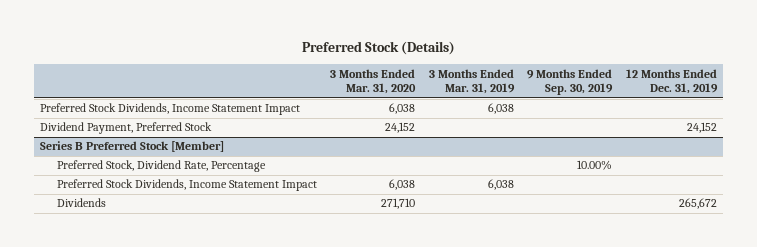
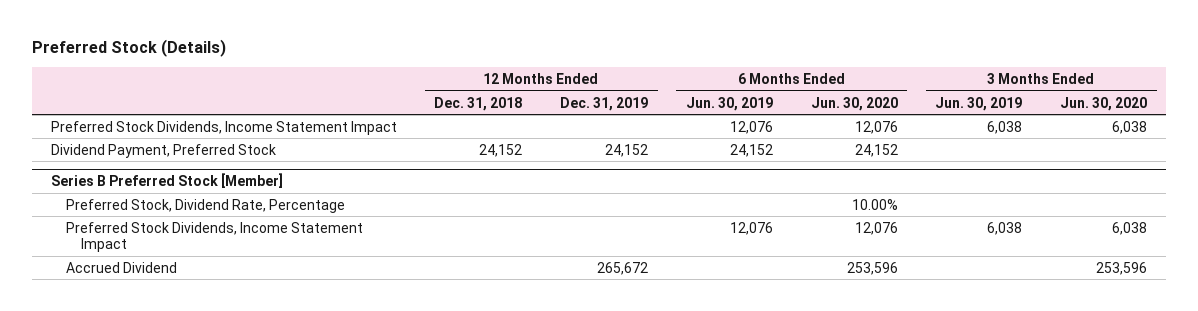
- | 3 Months Ended Mar. 31, 2020 | 3 Months Ended Mar. 31, 2019 | 9 Months Ended Sep. 30, 2019 | 12 Months Ended Dec. 31, 2019
+ | 12 Months Ended Dec. 31, 2018 | 12 Months Ended Dec. 31, 2019 | 6 Months Ended Jun. 30, 2019 | 6 Months Ended Jun. 30, 2020 | 3 Months Ended Jun. 30, 2019 | 3 Months Ended Jun. 30, 2020
@ Series B Preferred Stock [Member]
- Dividends | 271,710 | | | 265,672
+ Accrued Dividend | | 265,672 | | 253,596 | | 253,596

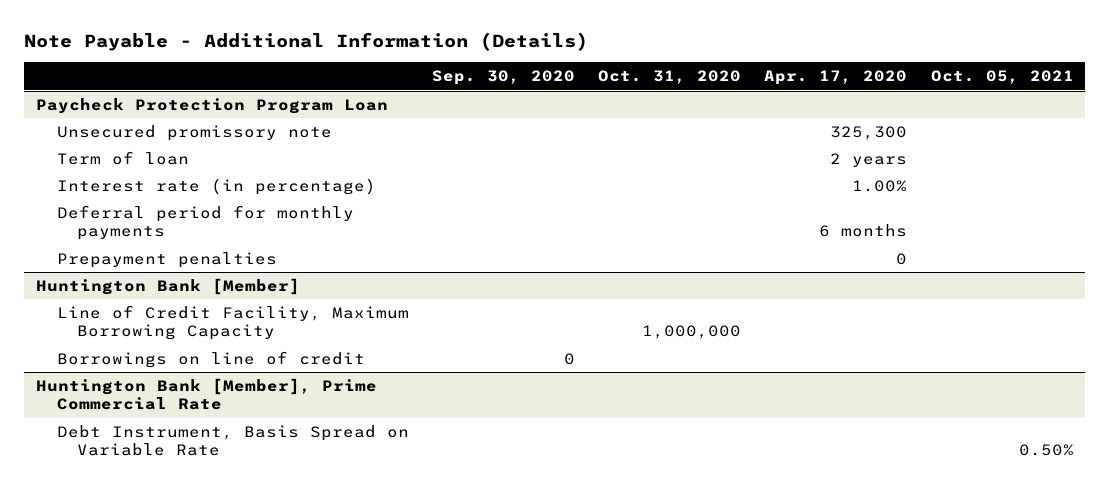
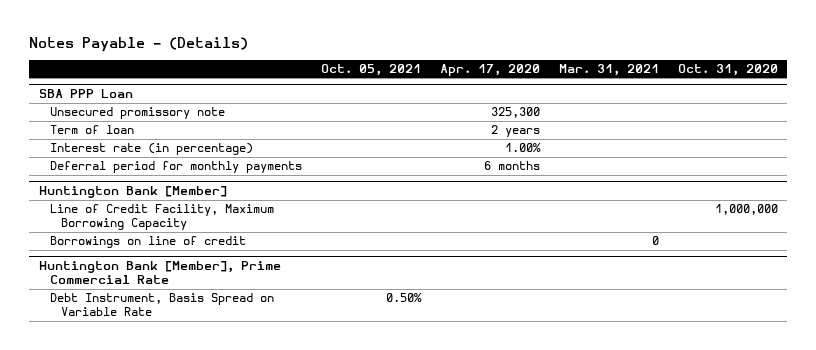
- Note Payable - Additional Information (Details)
+ Notes Payable - (Details)
- | Sep. 30, 2020 | Oct. 31, 2020 | Apr. 17, 2020 | Oct. 05, 2021
+ | Oct. 05, 2021 | Apr. 17, 2020 | Mar. 31, 2021 | Oct. 31, 2020
- Paycheck Protection Program Loan
+ SBA PPP Loan
- Prepayment penalties | | | 0 |

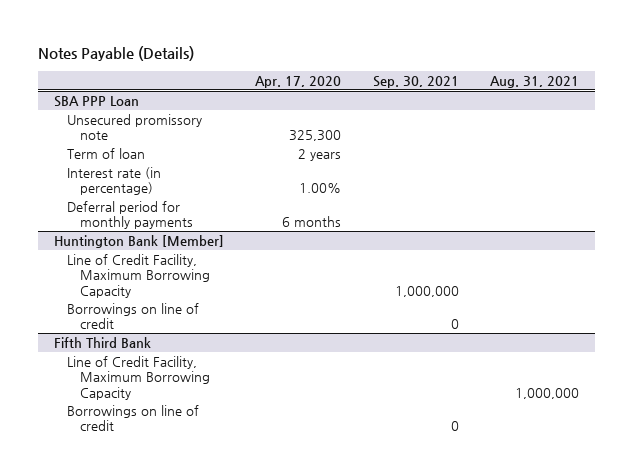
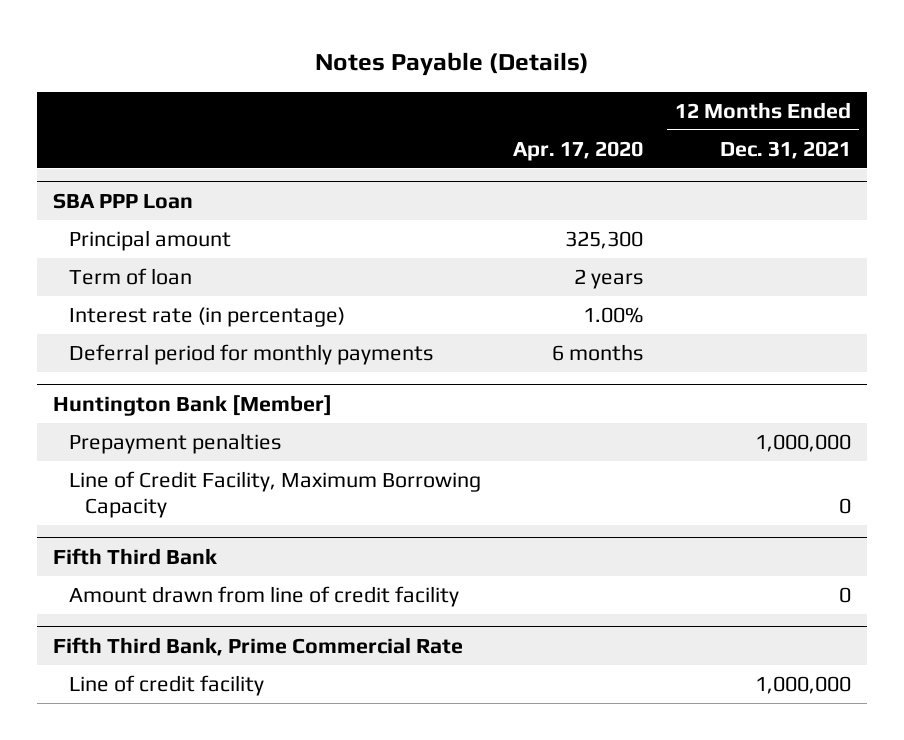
- | Apr. 17, 2020 | Sep. 30, 2021 | Aug. 31, 2021
+ | Apr. 17, 2020 | 12 Months Ended Dec. 31, 2021
@ SBA PPP Loan
- Unsecured promissory note | 325,300 | |
+ Principal amount | 325,300 |
@ Huntington Bank [Member]
+ Prepayment penalties | | 1,000,000
- Borrowings on line of credit | | 0 |
@ Fifth Third Bank
- Line of Credit Facility, Maximum Borrowing Capacity | | | 1,000,000
- Borrowings on line of credit | | 0 |
+ Amount drawn from line of credit facility | | 0
+ Fifth Third Bank, Prime Commercial Rate
+ Line of credit facility | | 1,000,000

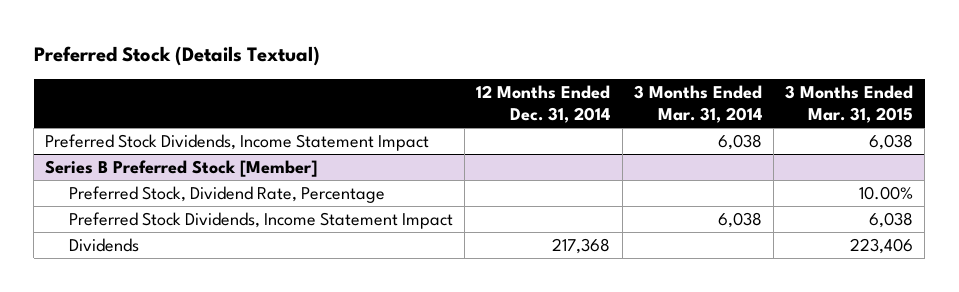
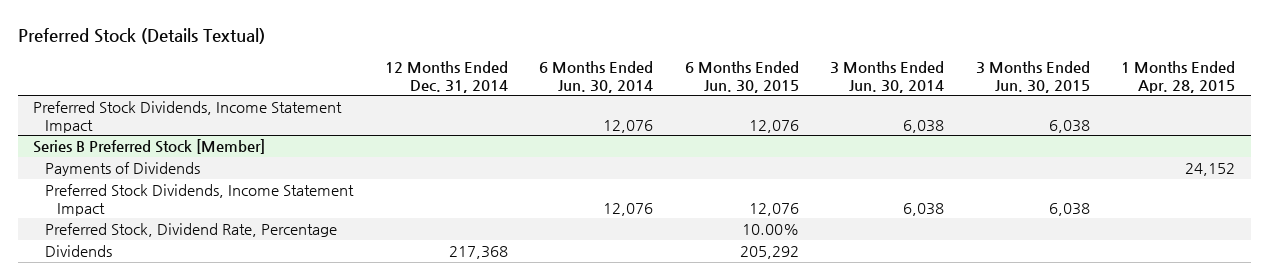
- | 12 Months Ended Dec. 31, 2014 | 3 Months Ended Mar. 31, 2014 | 3 Months Ended Mar. 31, 2015
+ | 12 Months Ended Dec. 31, 2014 | 6 Months Ended Jun. 30, 2014 | 6 Months Ended Jun. 30, 2015 | 3 Months Ended Jun. 30, 2014 | 3 Months Ended Jun. 30, 2015 | 1 Months Ended Apr. 28, 2015
@ Series B Preferred Stock [Member]
+ Payments of Dividends | | | | | | 24,152
moved down: Preferred Stock, Dividend Rate, Percentage | | | 10.00% | | |

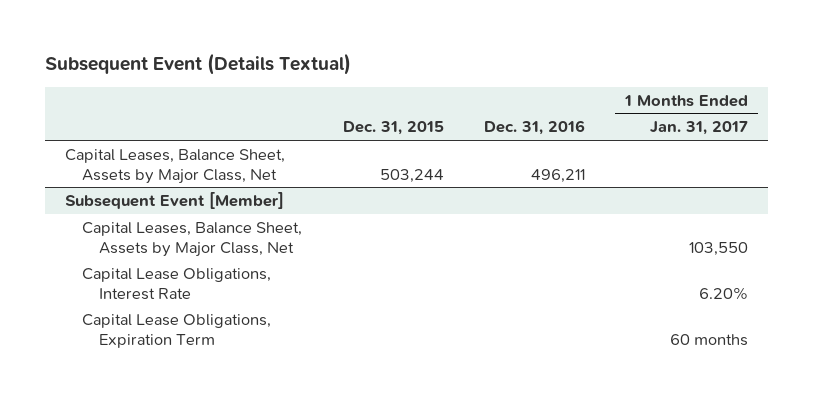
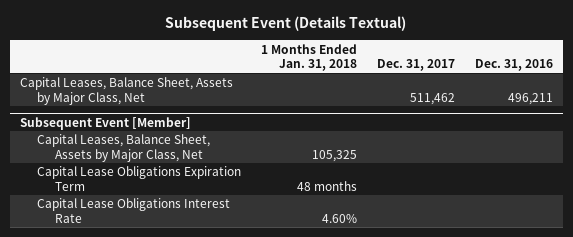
- | Dec. 31, 2015 | Dec. 31, 2016 | 1 Months Ended Jan. 31, 2017
+ | 1 Months Ended Jan. 31, 2018 | Dec. 31, 2017 | Dec. 31, 2016
@ Subsequent Event [Member]
- Capital Lease Obligations, Interest Rate | | | 6.20%
- Capital Lease Obligations, Expiration Term | | | 60 months
+ Capital Lease Obligations Expiration Term | 48 months | |
+ Capital Lease Obligations Interest Rate | 4.60% | |

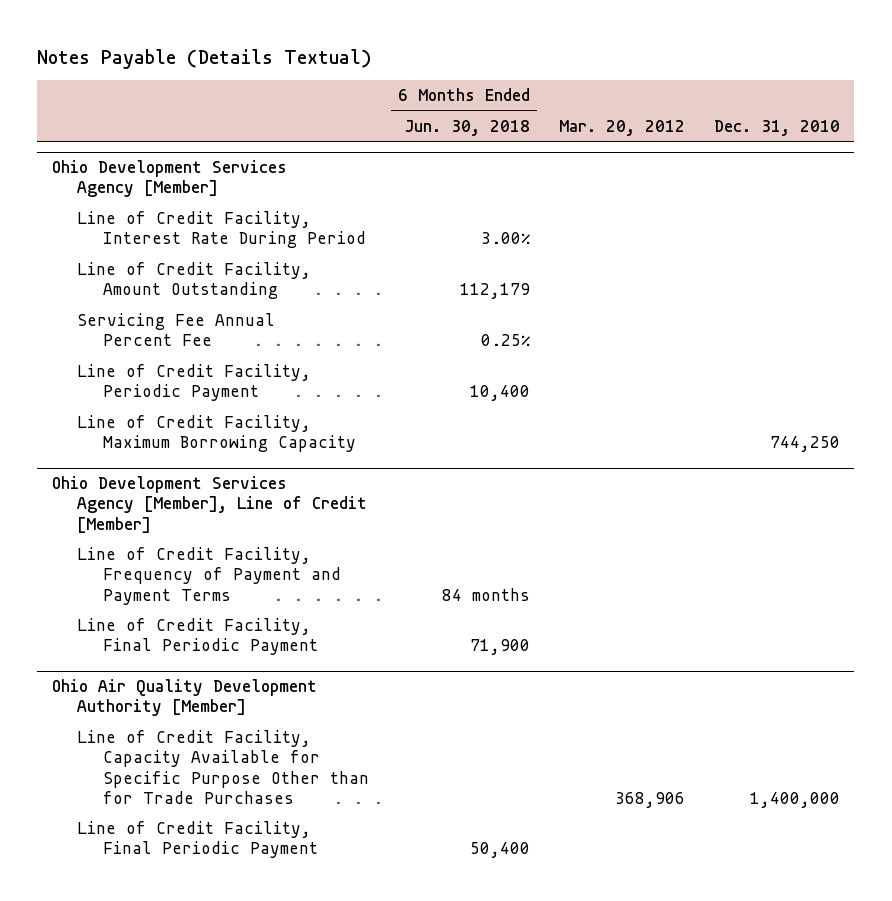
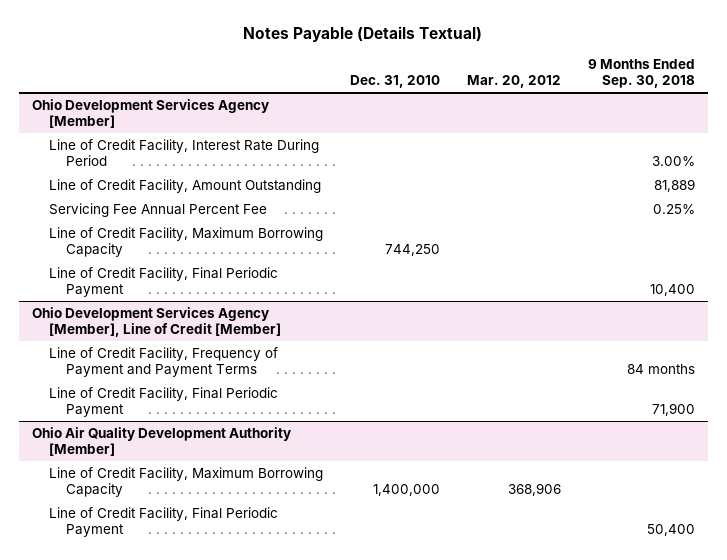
- | 6 Months Ended Jun. 30, 2018 | Mar. 20, 2012 | Dec. 31, 2010
+ | Dec. 31, 2010 | Mar. 20, 2012 | 9 Months Ended Sep. 30, 2018
@ Ohio Development Services Agency [Member]
- Line of Credit Facility, Periodic Payment | 10,400 | |
+ Line of Credit Facility, Final Periodic Payment | | | 10,400
@ Ohio Air Quality Development Authority [Member]
- Line of Credit Facility, Capacity Available for Specific Purpose Other than for Trade Purchases | | 368,906 | 1,400,000
+ Line of Credit Facility, Maximum Borrowing Capacity | 1,400,000 | 368,906 |

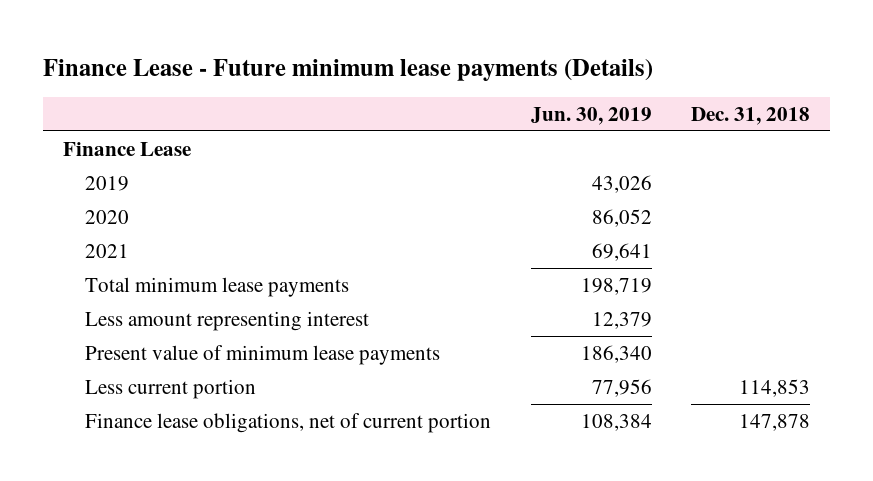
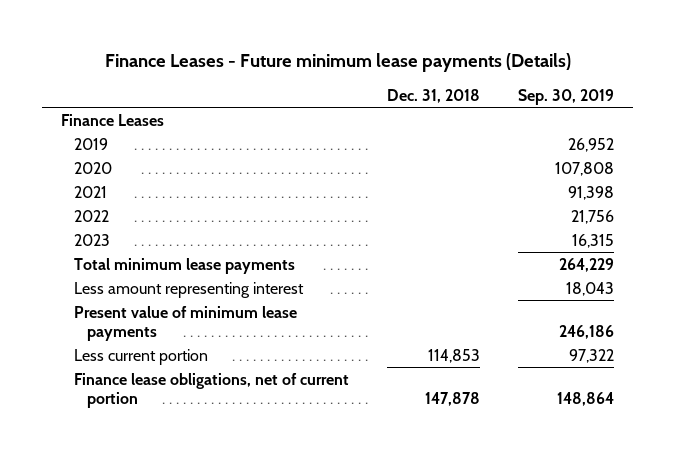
- Finance Lease - Future minimum lease payments (Details)
+ Finance Leases - Future minimum lease payments (Details)
- | Jun. 30, 2019 | Dec. 31, 2018
+ | Dec. 31, 2018 | Sep. 30, 2019
- Finance Lease
+ Finance Leases
+ 2022 | | 21,756
+ 2023 | | 16,315

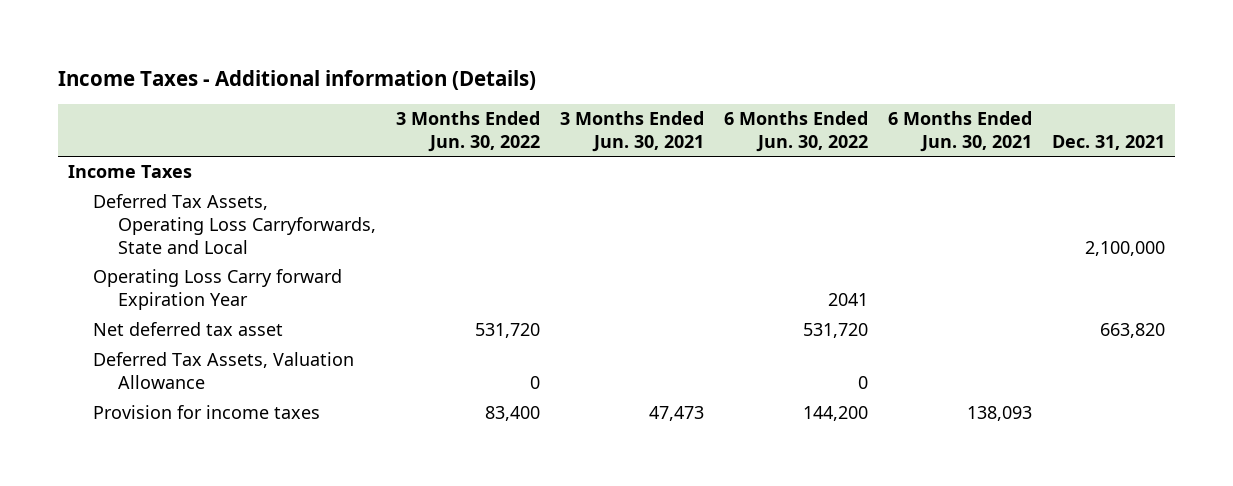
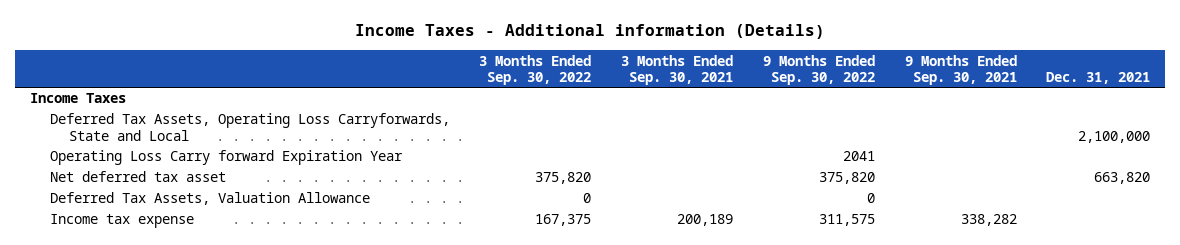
- | 3 Months Ended Jun. 30, 2022 | 3 Months Ended Jun. 30, 2021 | 6 Months Ended Jun. 30, 2022 | 6 Months Ended Jun. 30, 2021 | Dec. 31, 2021
+ | 3 Months Ended Sep. 30, 2022 | 3 Months Ended Sep. 30, 2021 | 9 Months Ended Sep. 30, 2022 | 9 Months Ended Sep. 30, 2021 | Dec. 31, 2021
- Provision for income taxes | 83,400 | 47,473 | 144,200 | 138,093 |
+ Income tax expense | 167,375 | 200,189 | 311,575 | 338,282 |

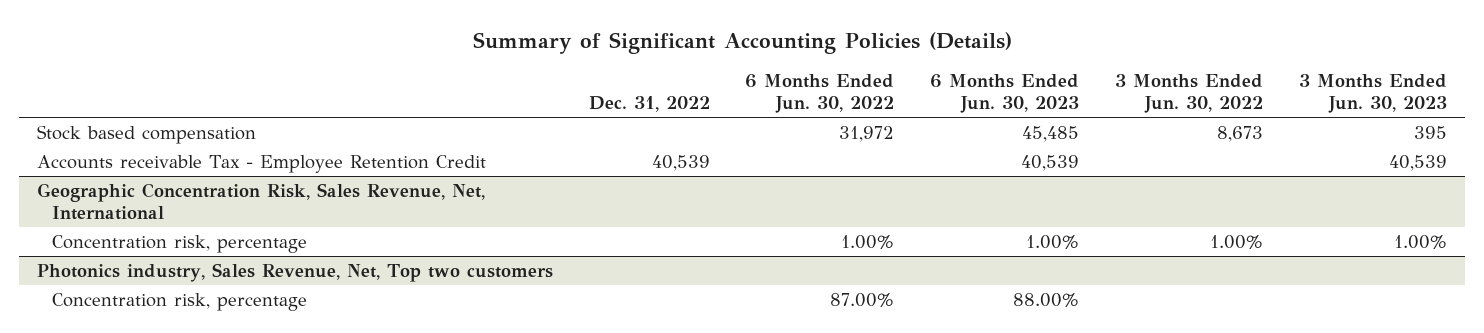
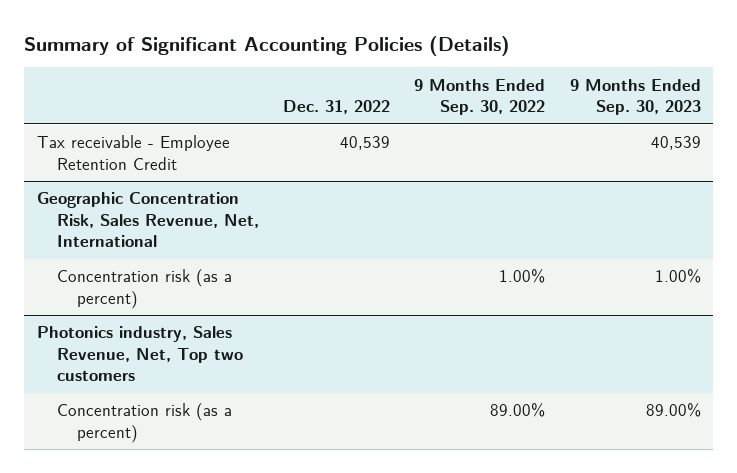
- | Dec. 31, 2022 | 6 Months Ended Jun. 30, 2022 | 6 Months Ended Jun. 30, 2023 | 3 Months Ended Jun. 30, 2022 | 3 Months Ended Jun. 30, 2023
+ | Dec. 31, 2022 | 9 Months Ended Sep. 30, 2022 | 9 Months Ended Sep. 30, 2023
- Stock based compensation | | 31,972 | 45,485 | 8,673 | 395
- Accounts receivable Tax - Employee Retention Credit | 40,539 | | 40,539 | | 40,539
+ Tax receivable - Employee Retention Credit | 40,539 | | 40,539
@ Geographic Concentration Risk, Sales Revenue, Net, International
- Concentration risk, percentage | | 1.00% | 1.00% | 1.00% | 1.00%
+ Concentration risk (as a percent) | | 1.00% | 1.00%
@ Photonics industry, Sales Revenue, Net, Top two customers
- Concentration risk, percentage | | 87.00% | 88.00% | |
+ Concentration risk (as a percent) | | 89.00% | 89.00%

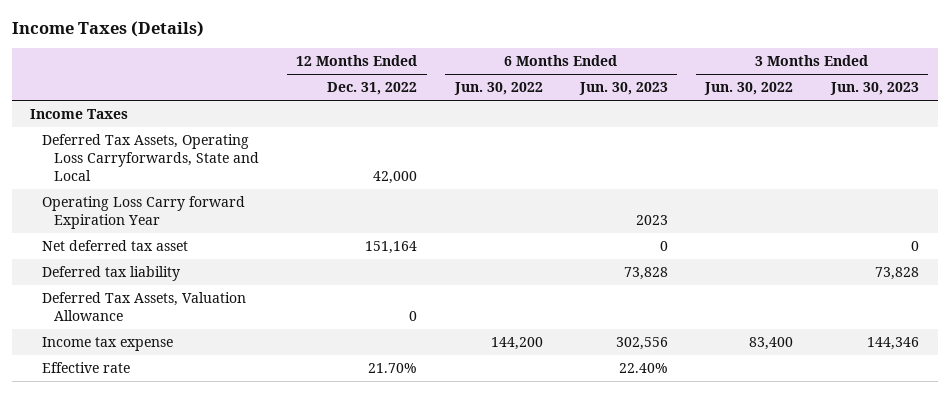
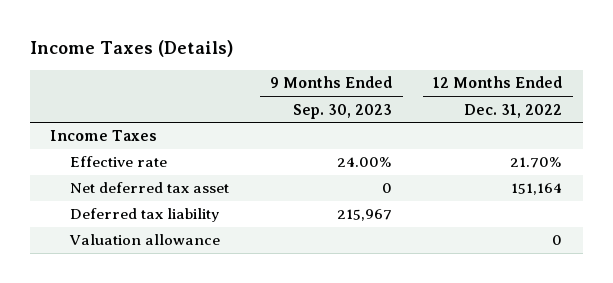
- | 12 Months Ended Dec. 31, 2022 | 6 Months Ended Jun. 30, 2022 | 6 Months Ended Jun. 30, 2023 | 3 Months Ended Jun. 30, 2022 | 3 Months Ended Jun. 30, 2023
+ | 9 Months Ended Sep. 30, 2023 | 12 Months Ended Dec. 31, 2022
- Deferred Tax Assets, Operating Loss Carryforwards, State and Local | 42,000 | | | |
- Operating Loss Carry forward Expiration Year | | | 2023 | |
moved up: Effective rate | 24.00% | 21.70%
- Deferred Tax Assets, Valuation Allowance | 0 | | | |
- Income tax expense | | 144,200 | 302,556 | 83,400 | 144,346
+ Valuation allowance | | 0

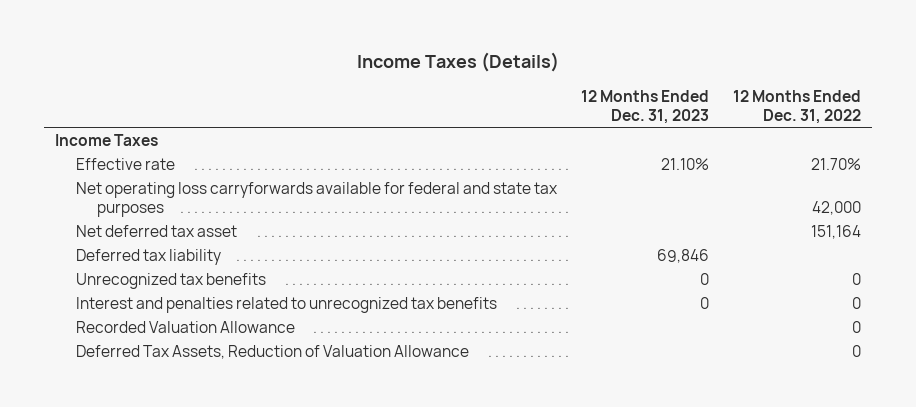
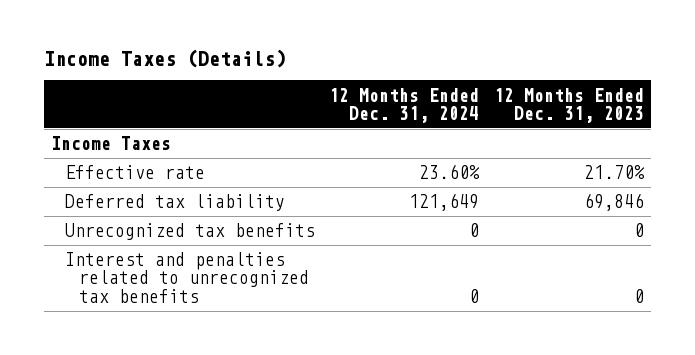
- | 12 Months Ended Dec. 31, 2023 | 12 Months Ended Dec. 31, 2022
+ | 12 Months Ended Dec. 31, 2024 | 12 Months Ended Dec. 31, 2023
- Effective rate | 21.10% | 21.70%
- Net operating loss carryforwards available for federal and state tax purposes | | 42,000
- Net deferred tax asset | | 151,164
+ Effective rate | 23.60% | 21.70%
- Recorded Valuation Allowance | | 0
- Deferred Tax Assets, Reduction of Valuation Allowance | | 0

